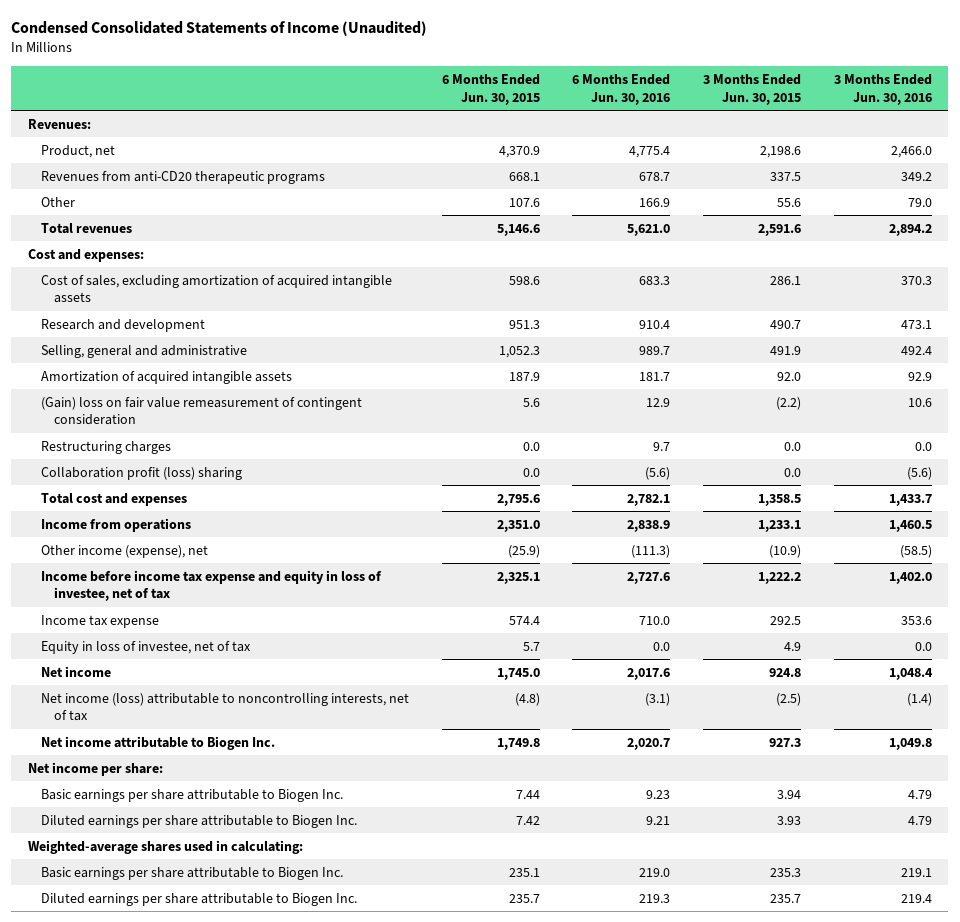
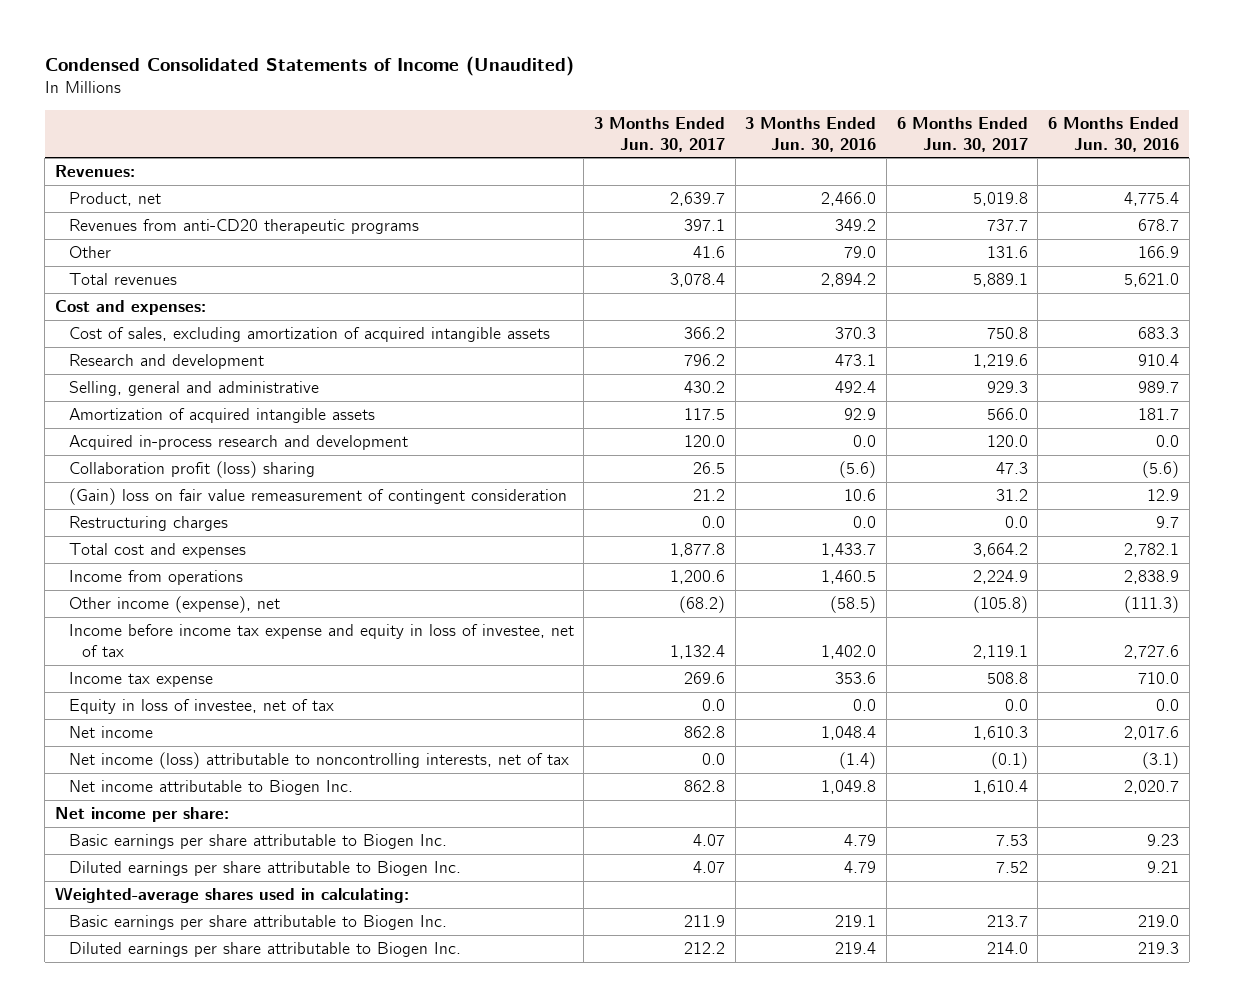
- | 6 Months Ended Jun. 30, 2015 | 6 Months Ended Jun. 30, 2016 | 3 Months Ended Jun. 30, 2015 | 3 Months Ended Jun. 30, 2016
+ | 3 Months Ended Jun. 30, 2017 | 3 Months Ended Jun. 30, 2016 | 6 Months Ended Jun. 30, 2017 | 6 Months Ended Jun. 30, 2016
+ Acquired in-process research and development | 120.0 | 0.0 | 120.0 | 0.0
moved up: Collaboration profit (loss) sharing | 26.5 | (5.6) | 47.3 | (5.6)

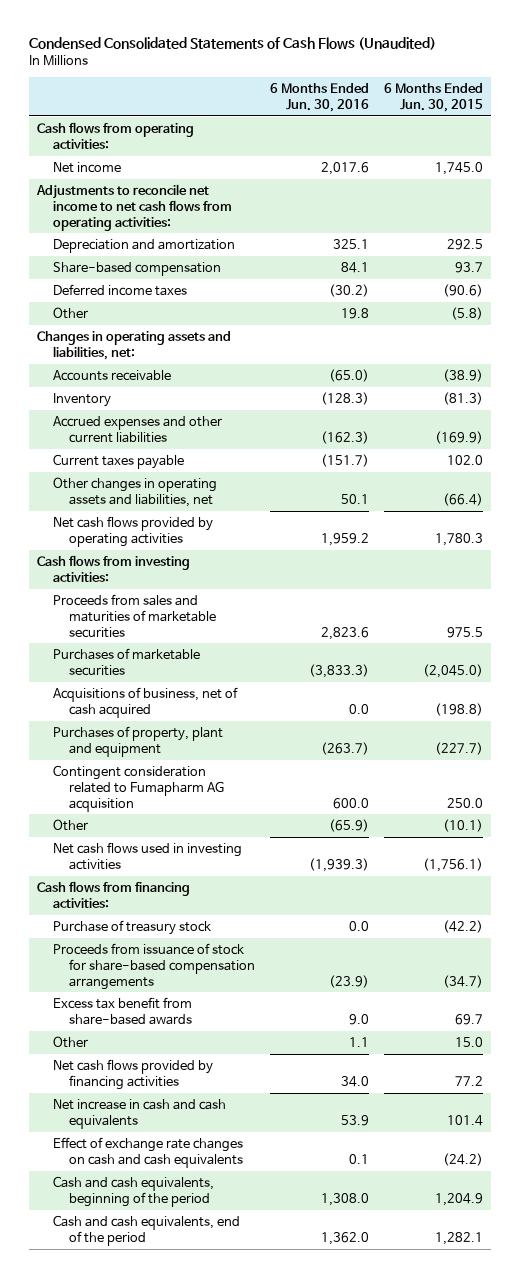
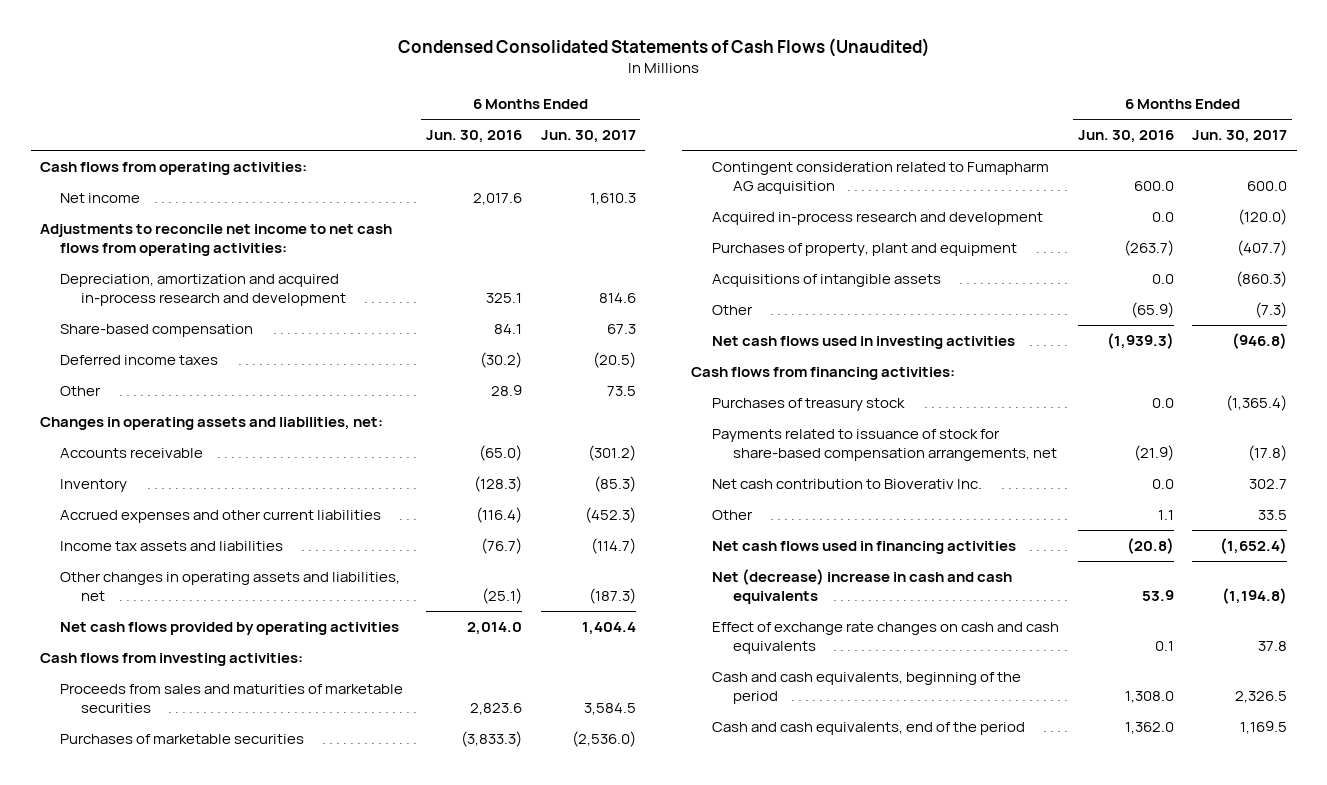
- | 6 Months Ended Jun. 30, 2016 | 6 Months Ended Jun. 30, 2015
+ | 6 Months Ended Jun. 30, 2016 | 6 Months Ended Jun. 30, 2017
- Depreciation and amortization | 325.1 | 292.5
+ Depreciation, amortization and acquired in-process research and development | 325.1 | 814.6
- Other | 19.8 | (5.8)
+ Other | 28.9 | 73.5
- Accrued expenses and other current liabilities | (162.3) | (169.9)
- Current taxes payable | (151.7) | 102.0
- Other changes in operating assets and liabilities, net | 50.1 | (66.4)
- Net cash flows provided by operating activities | 1,959.2 | 1,780.3
+ Accrued expenses and other current liabilities | (116.4) | (452.3)
+ Income tax assets and liabilities | (76.7) | (114.7)
+ Other changes in operating assets and liabilities, net | (25.1) | (187.3)
+ Net cash flows provided by operating activities | 2,014.0 | 1,404.4
- Acquisitions of business, net of cash acquired | 0.0 | (198.8)
+ Acquired in-process research and development | 0.0 | (120.0)
moved down: Purchases of property, plant and equipment | (263.7) | (407.7)
+ Acquisitions of intangible assets | 0.0 | (860.3)
- Purchase of treasury stock | 0.0 | (42.2)
- Proceeds from issuance of stock for share-based compensation arrangements | (23.9) | (34.7)
- Excess tax benefit from share-based awards | 9.0 | 69.7
+ Purchases of treasury stock | 0.0 | (1,365.4)
+ Payments related to issuance of stock for share-based compensation arrangements, net | (21.9) | (17.8)
+ Net cash contribution to Bioverativ Inc. | 0.0 | 302.7
- Net cash flows provided by financing activities | 34.0 | 77.2
- Net increase in cash and cash equivalents | 53.9 | 101.4
+ Net cash flows used in financing activities | (20.8) | (1,652.4)
+ Net (decrease) increase in cash and cash equivalents | 53.9 | (1,194.8)

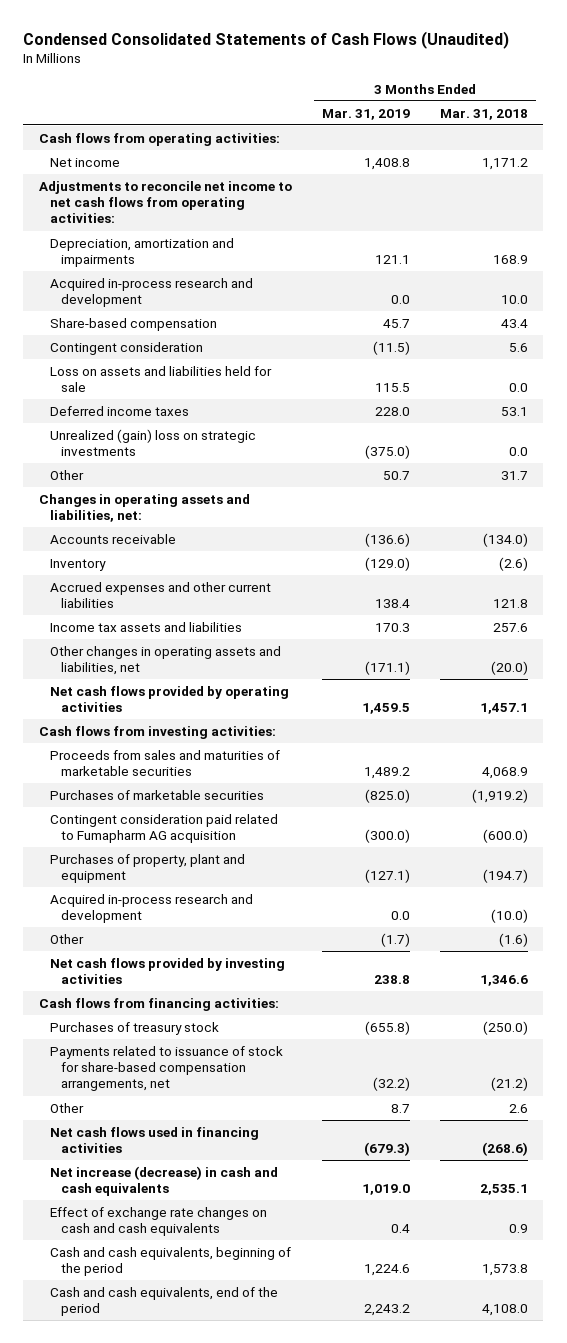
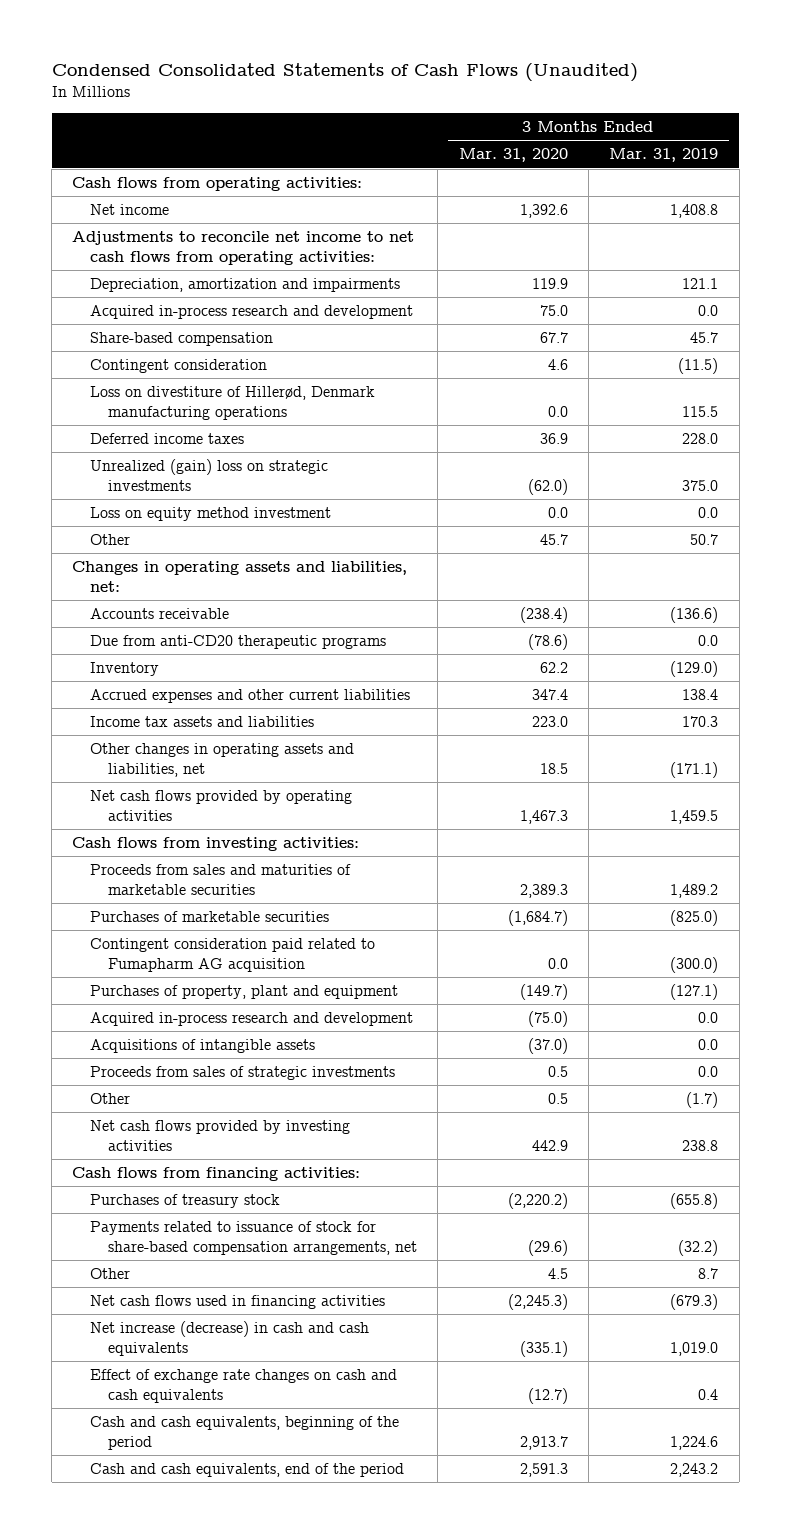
- | 3 Months Ended Mar. 31, 2019 | 3 Months Ended Mar. 31, 2018
+ | 3 Months Ended Mar. 31, 2020 | 3 Months Ended Mar. 31, 2019
- Loss on assets and liabilities held for sale | 115.5 | 0.0
+ Loss on divestiture of Hillerød, Denmark manufacturing operations | 0.0 | 115.5
- Unrealized (gain) loss on strategic investments | (375.0) | 0.0
+ Unrealized (gain) loss on strategic investments | (62.0) | 375.0
+ Loss on equity method investment | 0.0 | 0.0
+ Due from anti-CD20 therapeutic programs | (78.6) | 0.0
+ Acquisitions of intangible assets | (37.0) | 0.0
+ Proceeds from sales of strategic investments | 0.5 | 0.0

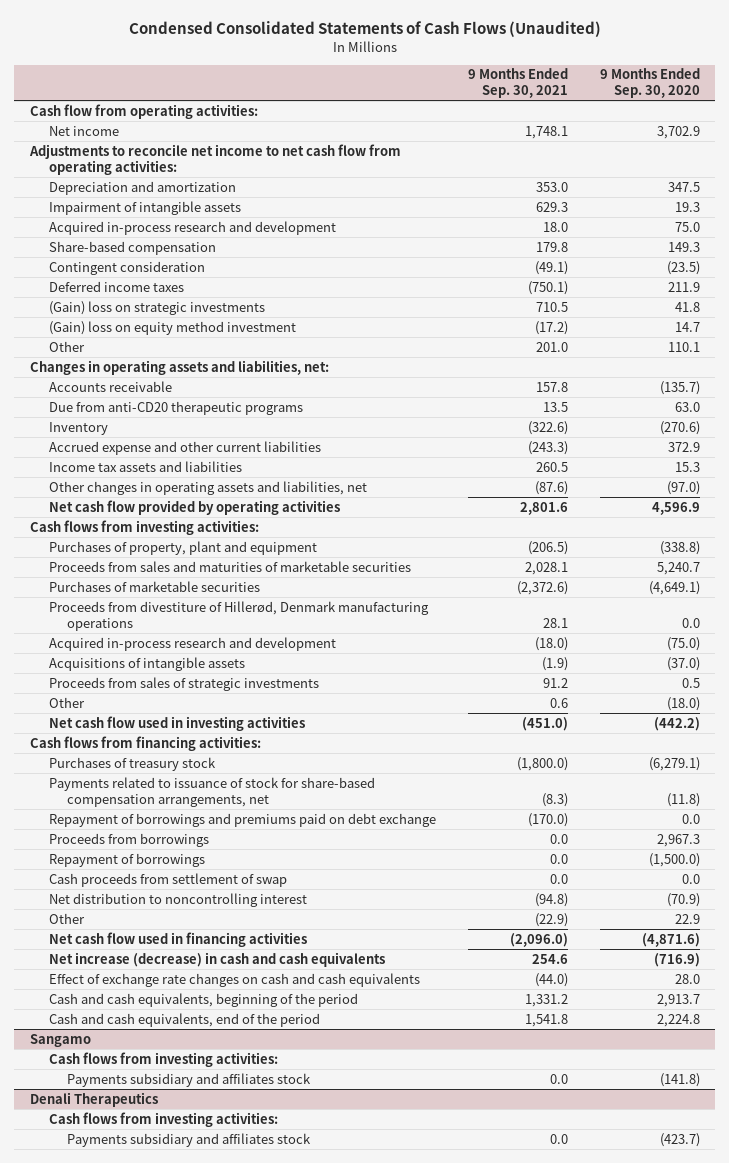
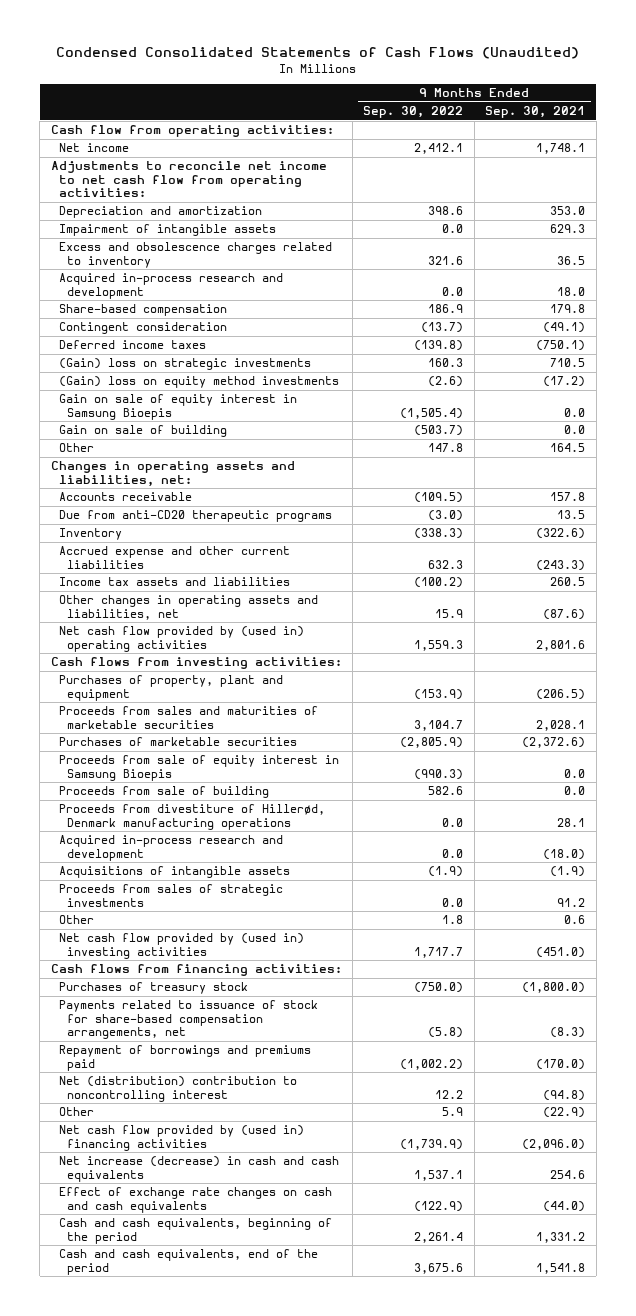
- | 9 Months Ended Sep. 30, 2021 | 9 Months Ended Sep. 30, 2020
+ | 9 Months Ended Sep. 30, 2022 | 9 Months Ended Sep. 30, 2021
+ Excess and obsolescence charges related to inventory | 321.6 | 36.5
- (Gain) loss on equity method investment | (17.2) | 14.7
- Other | 201.0 | 110.1
+ (Gain) loss on equity method investments | (2.6) | (17.2)
+ Gain on sale of equity interest in Samsung Bioepis | (1,505.4) | 0.0
+ Gain on sale of building | (503.7) | 0.0
+ Other | 147.8 | 164.5
- Net cash flow provided by operating activities | 2,801.6 | 4,596.9
+ Net cash flow provided by (used in) operating activities | 1,559.3 | 2,801.6
+ Proceeds from sale of equity interest in Samsung Bioepis | (990.3) | 0.0
+ Proceeds from sale of building | 582.6 | 0.0
- Net cash flow used in investing activities | (451.0) | (442.2)
+ Net cash flow provided by (used in) investing activities | 1,717.7 | (451.0)
- Repayment of borrowings and premiums paid on debt exchange | (170.0) | 0.0
- Proceeds from borrowings | 0.0 | 2,967.3
- Repayment of borrowings | 0.0 | (1,500.0)
- Cash proceeds from settlement of swap | 0.0 | 0.0
- Net distribution to noncontrolling interest | (94.8) | (70.9)
+ Repayment of borrowings and premiums paid | (1,002.2) | (170.0)
+ Net (distribution) contribution to noncontrolling interest | 12.2 | (94.8)
- Net cash flow used in financing activities | (2,096.0) | (4,871.6)
+ Net cash flow provided by (used in) financing activities | (1,739.9) | (2,096.0)
- Sangamo
- Cash flows from investing activities:
- Payments subsidiary and affiliates stock | 0.0 | (141.8)
- Denali Therapeutics
- Cash flows from investing activities:
- Payments subsidiary and affiliates stock | 0.0 | (423.7)

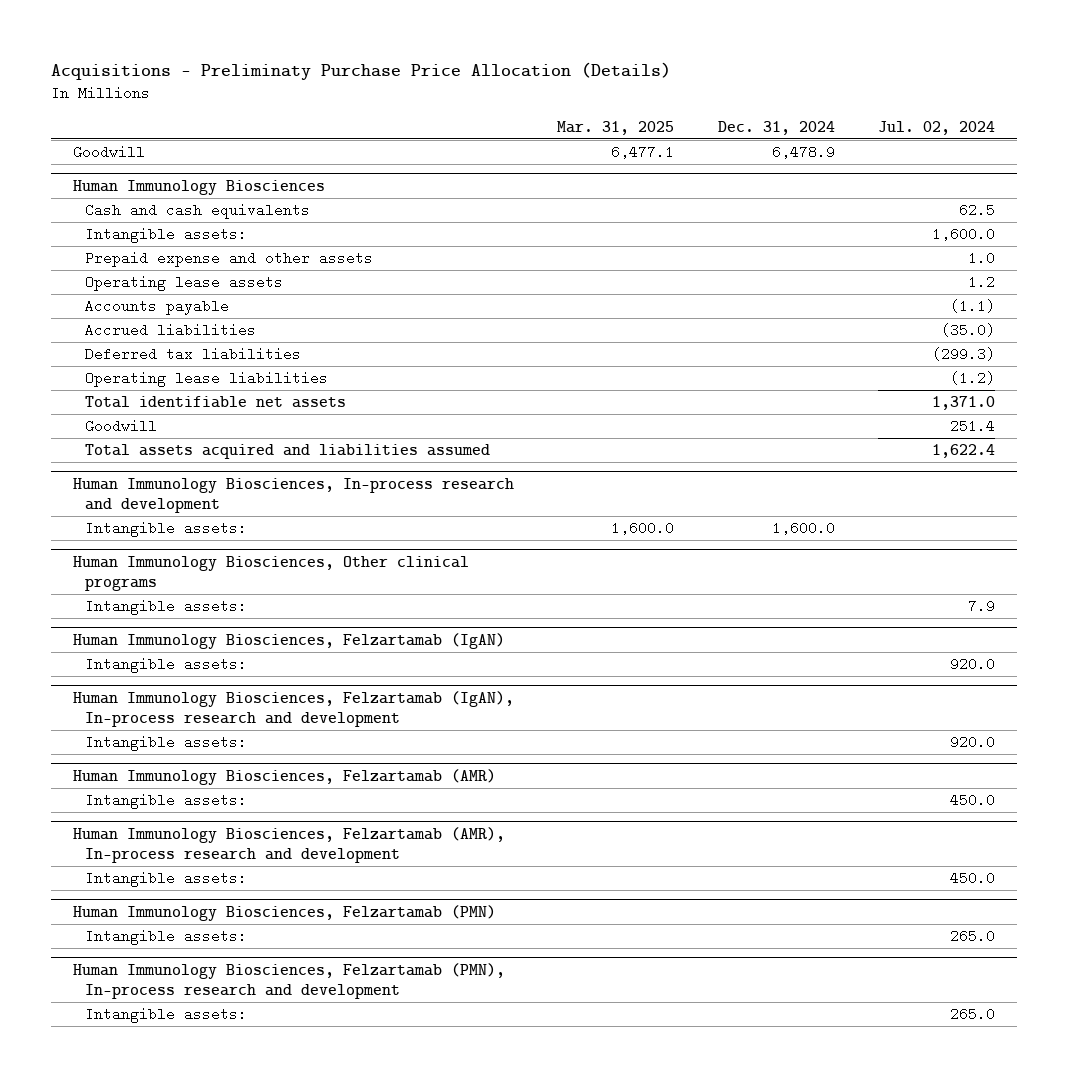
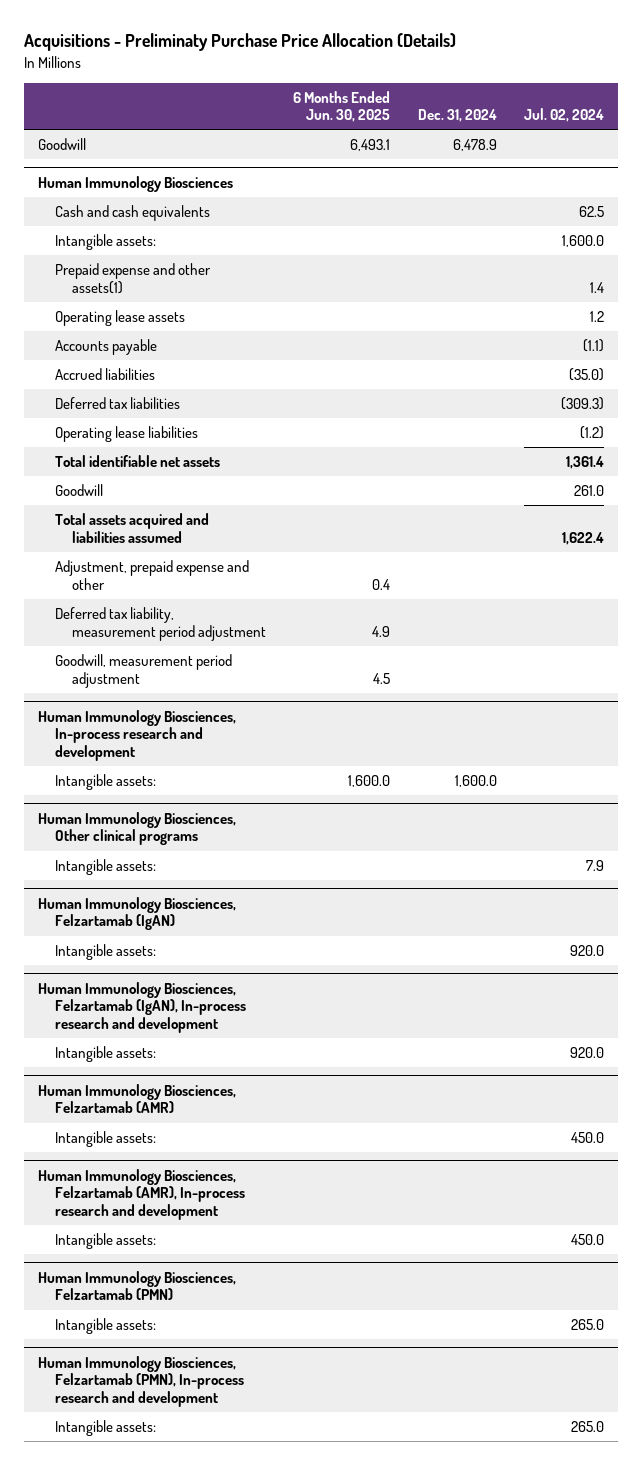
- | Mar. 31, 2025 | Dec. 31, 2024 | Jul. 02, 2024
+ | 6 Months Ended Jun. 30, 2025 | Dec. 31, 2024 | Jul. 02, 2024
@ Human Immunology Biosciences
- Prepaid expense and other assets | | | 1.0
+ Prepaid expense and other assets(1) | | | 1.4
- Deferred tax liabilities | | | (299.3)
+ Deferred tax liabilities | | | (309.3)
- Total identifiable net assets | | | 1,371.0
- Goodwill | | | 251.4
+ Total identifiable net assets | | | 1,361.4
+ Goodwill | | | 261.0
+ Adjustment, prepaid expense and other | 0.4 | |
+ Deferred tax liability, measurement period adjustment | 4.9 | |
+ Goodwill, measurement period adjustment | 4.5 | |

